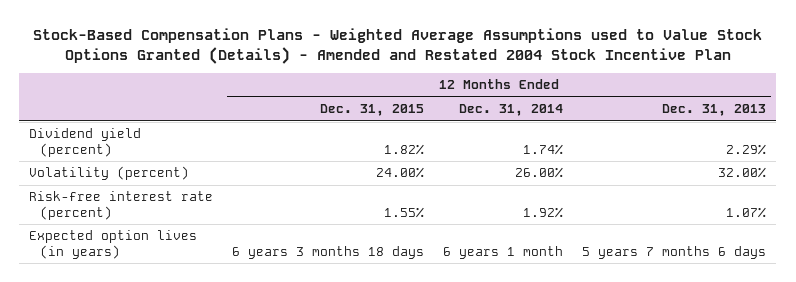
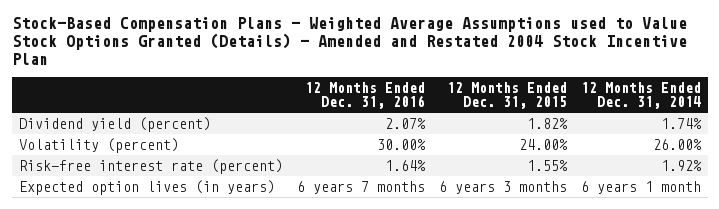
- | 12 Months Ended Dec. 31, 2015 | 12 Months Ended Dec. 31, 2014 | 12 Months Ended Dec. 31, 2013
+ | 12 Months Ended Dec. 31, 2016 | 12 Months Ended Dec. 31, 2015 | 12 Months Ended Dec. 31, 2014
- Expected option lives (in years) | 6 years 3 months 18 days | 6 years 1 month | 5 years 7 months 6 days
+ Expected option lives (in years) | 6 years 7 months | 6 years 3 months | 6 years 1 month

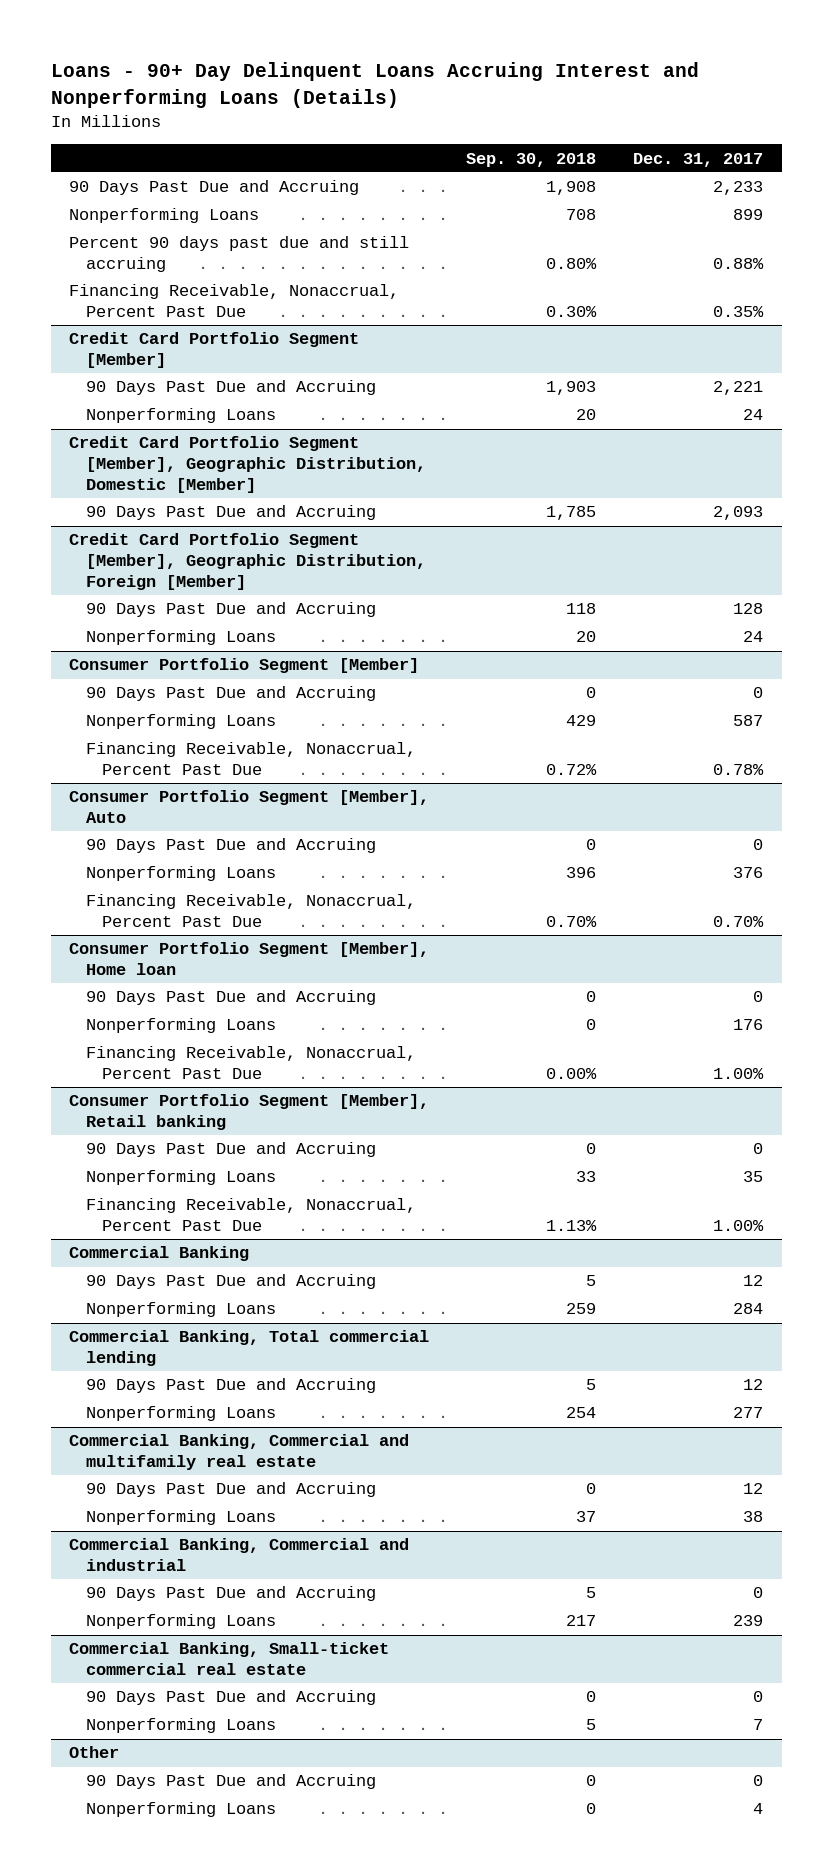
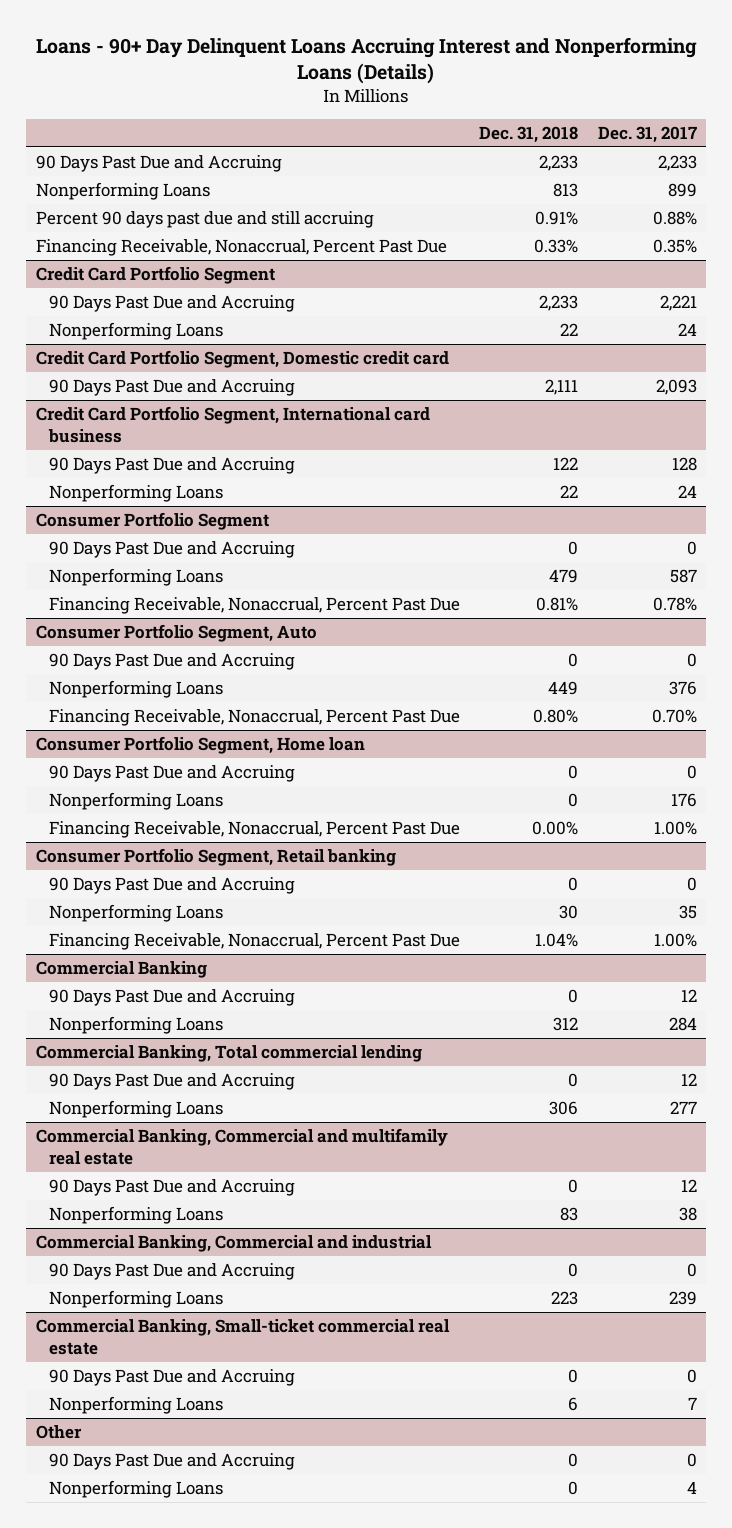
- | Sep. 30, 2018 | Dec. 31, 2017
+ | Dec. 31, 2018 | Dec. 31, 2017
- Credit Card Portfolio Segment [Member]
+ Credit Card Portfolio Segment
- Credit Card Portfolio Segment [Member], Geographic Distribution, Domestic [Member]
+ Credit Card Portfolio Segment, Domestic credit card
- Credit Card Portfolio Segment [Member], Geographic Distribution, Foreign [Member]
+ Credit Card Portfolio Segment, International card business
- Consumer Portfolio Segment [Member]
+ Consumer Portfolio Segment
- Consumer Portfolio Segment [Member], Auto
+ Consumer Portfolio Segment, Auto
- Consumer Portfolio Segment [Member], Home loan
+ Consumer Portfolio Segment, Home loan
- Consumer Portfolio Segment [Member], Retail banking
+ Consumer Portfolio Segment, Retail banking

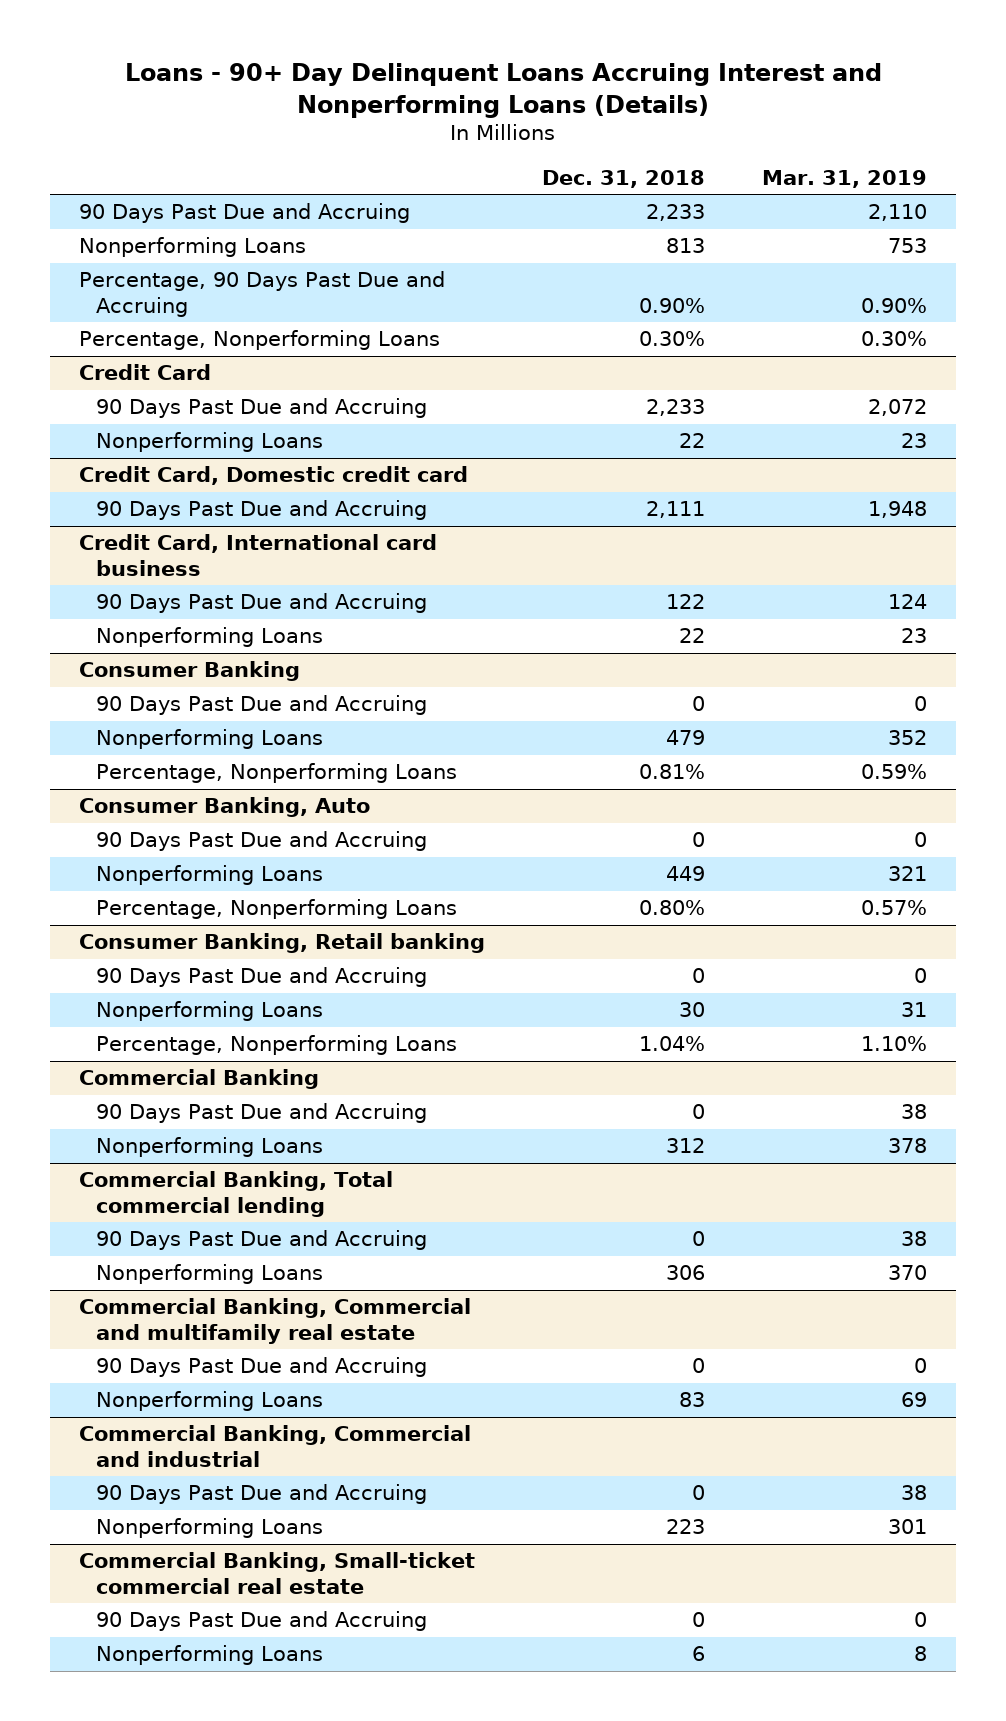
- | Dec. 31, 2018 | Dec. 31, 2017
+ | Dec. 31, 2018 | Mar. 31, 2019
- Percent 90 days past due and still accruing | 0.91% | 0.88%
- Financing Receivable, Nonaccrual, Percent Past Due | 0.33% | 0.35%
- Credit Card Portfolio Segment
+ Percentage, 90 Days Past Due and Accruing | 0.90% | 0.90%
+ Percentage, Nonperforming Loans | 0.30% | 0.30%
+ Credit Card
- Credit Card Portfolio Segment, Domestic credit card
+ Credit Card, Domestic credit card
- Credit Card Portfolio Segment, International card business
+ Credit Card, International card business
- Consumer Portfolio Segment
+ Consumer Banking
- Financing Receivable, Nonaccrual, Percent Past Due | 0.81% | 0.78%
- Consumer Portfolio Segment, Auto
+ Percentage, Nonperforming Loans | 0.81% | 0.59%
+ Consumer Banking, Auto
- Financing Receivable, Nonaccrual, Percent Past Due | 0.80% | 0.70%
- Consumer Portfolio Segment, Home loan
- 90 Days Past Due and Accruing | 0 | 0
- Nonperforming Loans | 0 | 176
- Financing Receivable, Nonaccrual, Percent Past Due | 0.00% | 1.00%
- Consumer Portfolio Segment, Retail banking
+ Percentage, Nonperforming Loans | 0.80% | 0.57%
+ Consumer Banking, Retail banking
- Financing Receivable, Nonaccrual, Percent Past Due | 1.04% | 1.00%
+ Percentage, Nonperforming Loans | 1.04% | 1.10%
- Other
- 90 Days Past Due and Accruing | 0 | 0
- Nonperforming Loans | 0 | 4

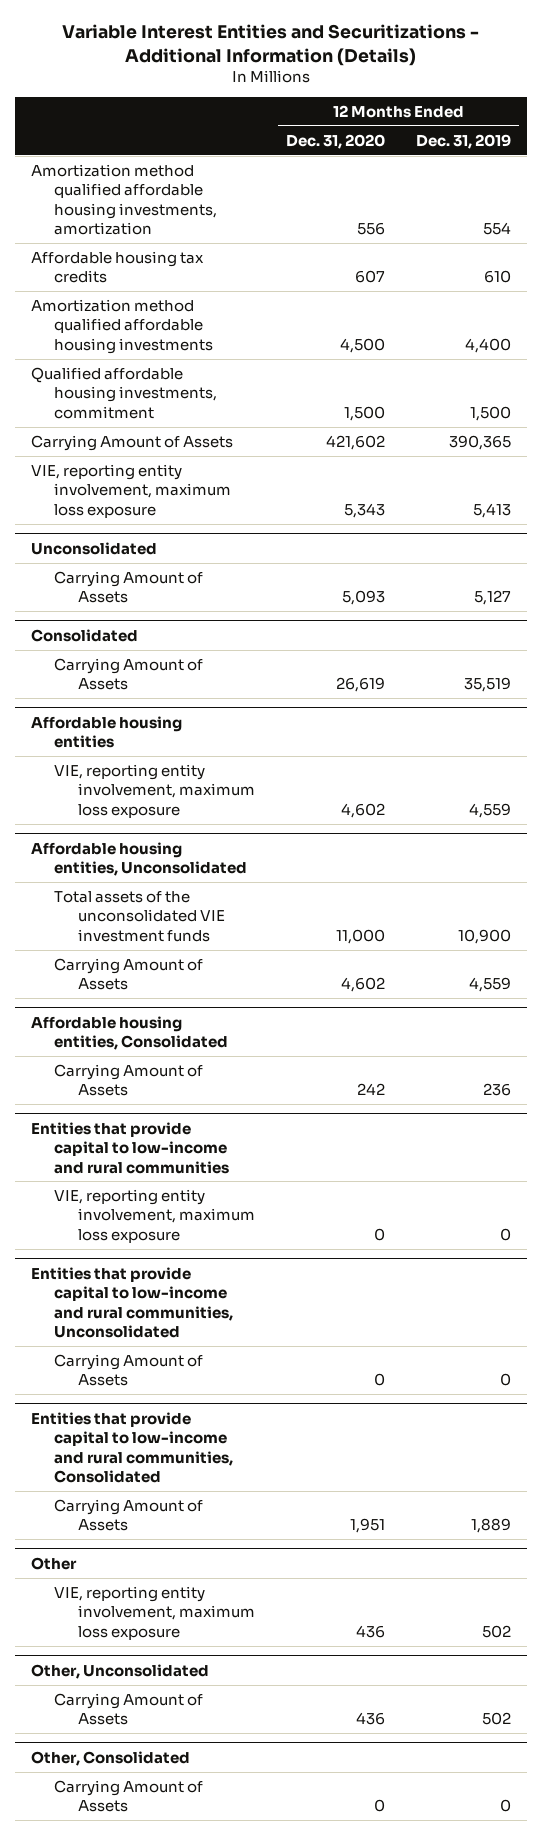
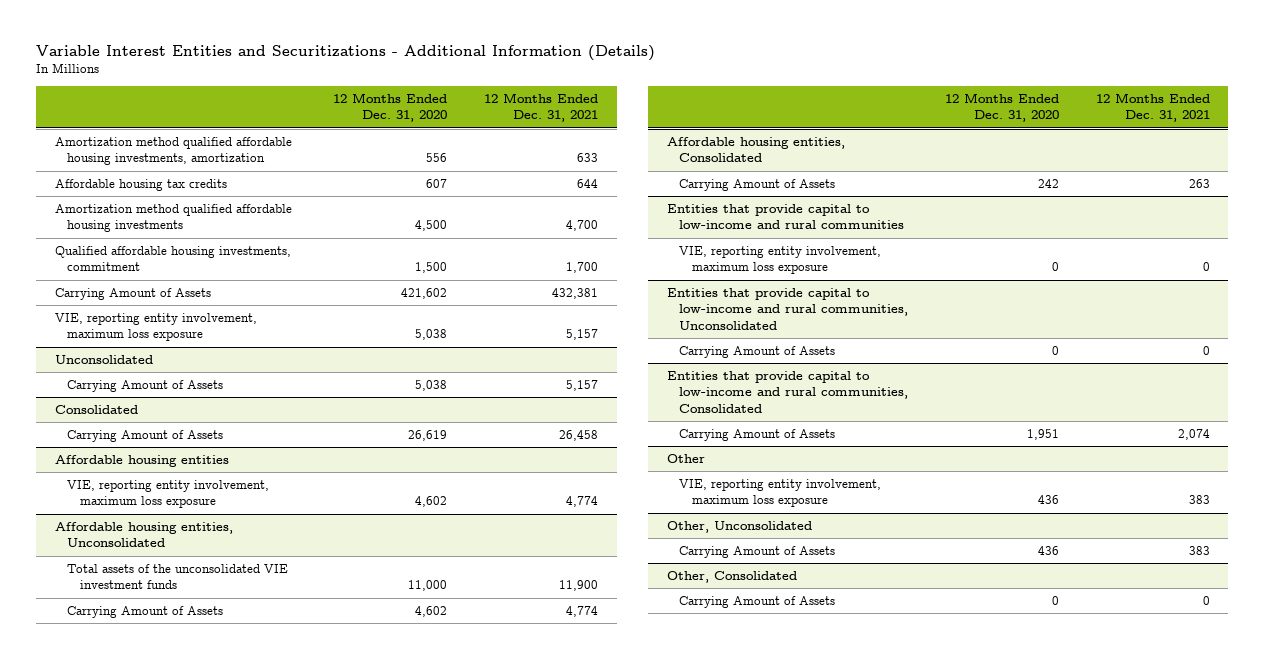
- | 12 Months Ended Dec. 31, 2020 | 12 Months Ended Dec. 31, 2019
+ | 12 Months Ended Dec. 31, 2020 | 12 Months Ended Dec. 31, 2021
- VIE, reporting entity involvement, maximum loss exposure | 5,343 | 5,413
+ VIE, reporting entity involvement, maximum loss exposure | 5,038 | 5,157
@ Unconsolidated
- Carrying Amount of Assets | 5,093 | 5,127
+ Carrying Amount of Assets | 5,038 | 5,157

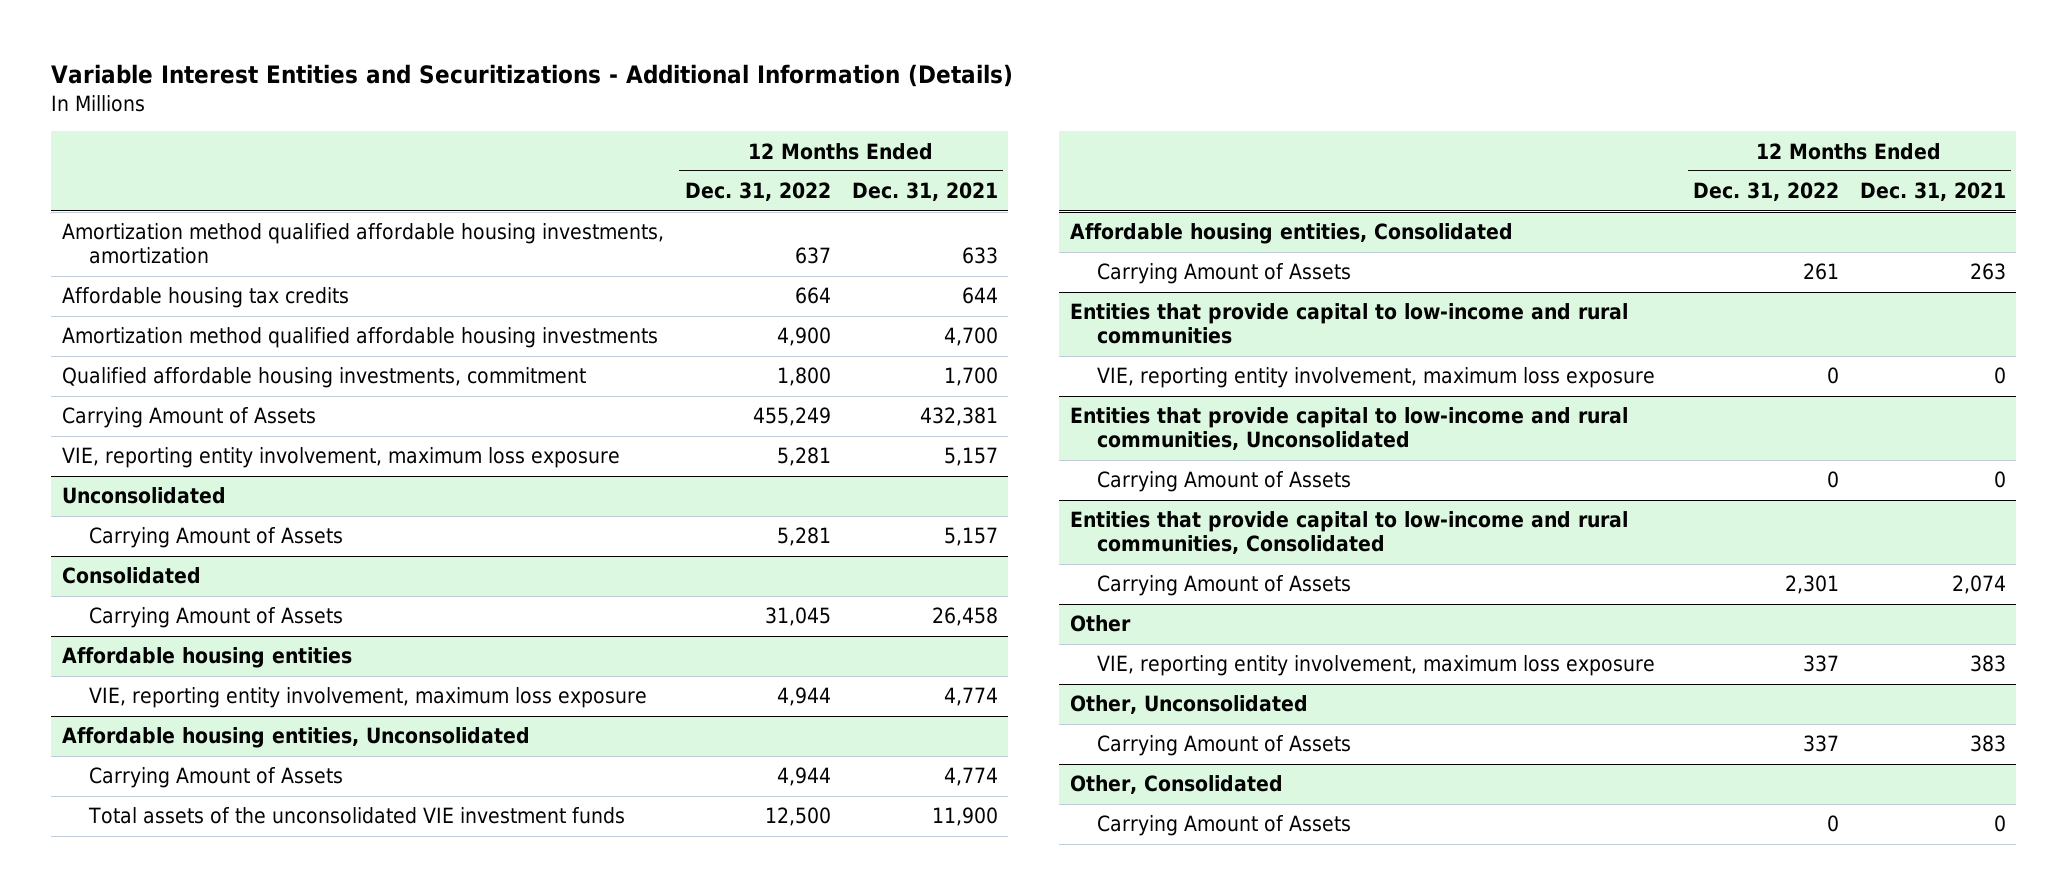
- | 12 Months Ended Dec. 31, 2020 | 12 Months Ended Dec. 31, 2021
+ | 12 Months Ended Dec. 31, 2022 | 12 Months Ended Dec. 31, 2021
@ Affordable housing entities, Unconsolidated
moved down: Total assets of the unconsolidated VIE investment funds | 12,500 | 11,900

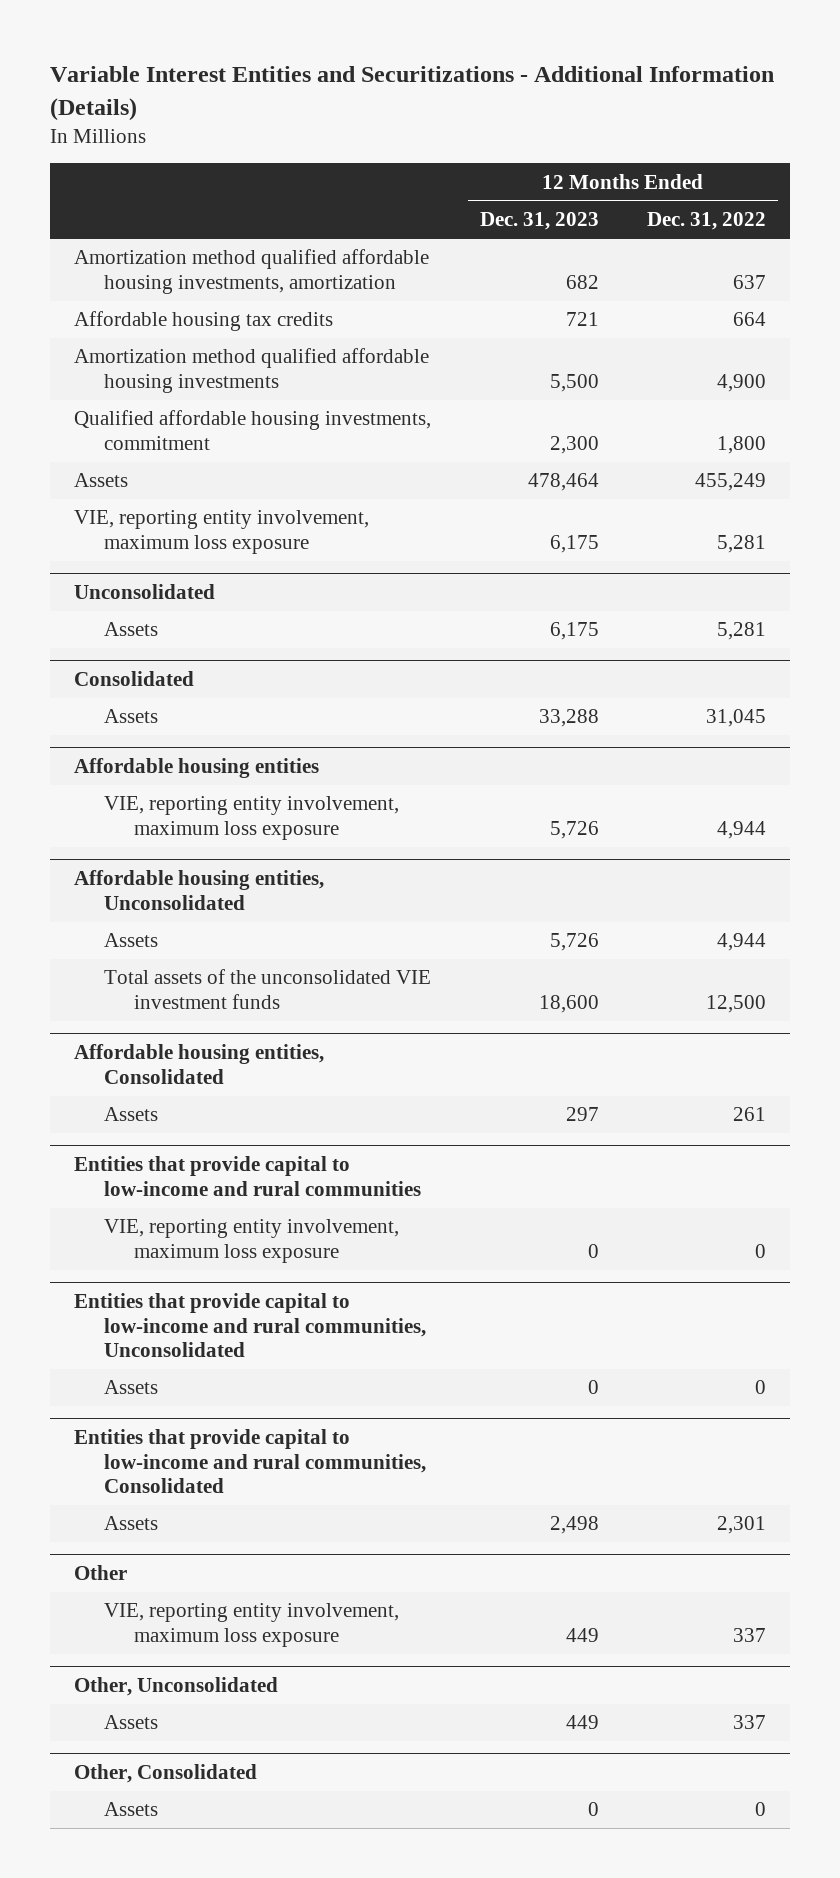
- | 12 Months Ended Dec. 31, 2022 | 12 Months Ended Dec. 31, 2021
+ | 12 Months Ended Dec. 31, 2023 | 12 Months Ended Dec. 31, 2022
- Carrying Amount of Assets | 455,249 | 432,381
+ Assets | 478,464 | 455,249
@ Unconsolidated
- Carrying Amount of Assets | 5,281 | 5,157
+ Assets | 6,175 | 5,281
@ Consolidated
- Carrying Amount of Assets | 31,045 | 26,458
+ Assets | 33,288 | 31,045
@ Affordable housing entities, Unconsolidated
- Carrying Amount of Assets | 4,944 | 4,774
+ Assets | 5,726 | 4,944
@ Affordable housing entities, Consolidated
- Carrying Amount of Assets | 261 | 263
+ Assets | 297 | 261
@ Entities that provide capital to low-income and rural communities, Unconsolidated
- Carrying Amount of Assets | 0 | 0
+ Assets | 0 | 0
@ Entities that provide capital to low-income and rural communities, Consolidated
- Carrying Amount of Assets | 2,301 | 2,074
+ Assets | 2,498 | 2,301
@ Other, Unconsolidated
- Carrying Amount of Assets | 337 | 383
+ Assets | 449 | 337
@ Other, Consolidated
- Carrying Amount of Assets | 0 | 0
+ Assets | 0 | 0

